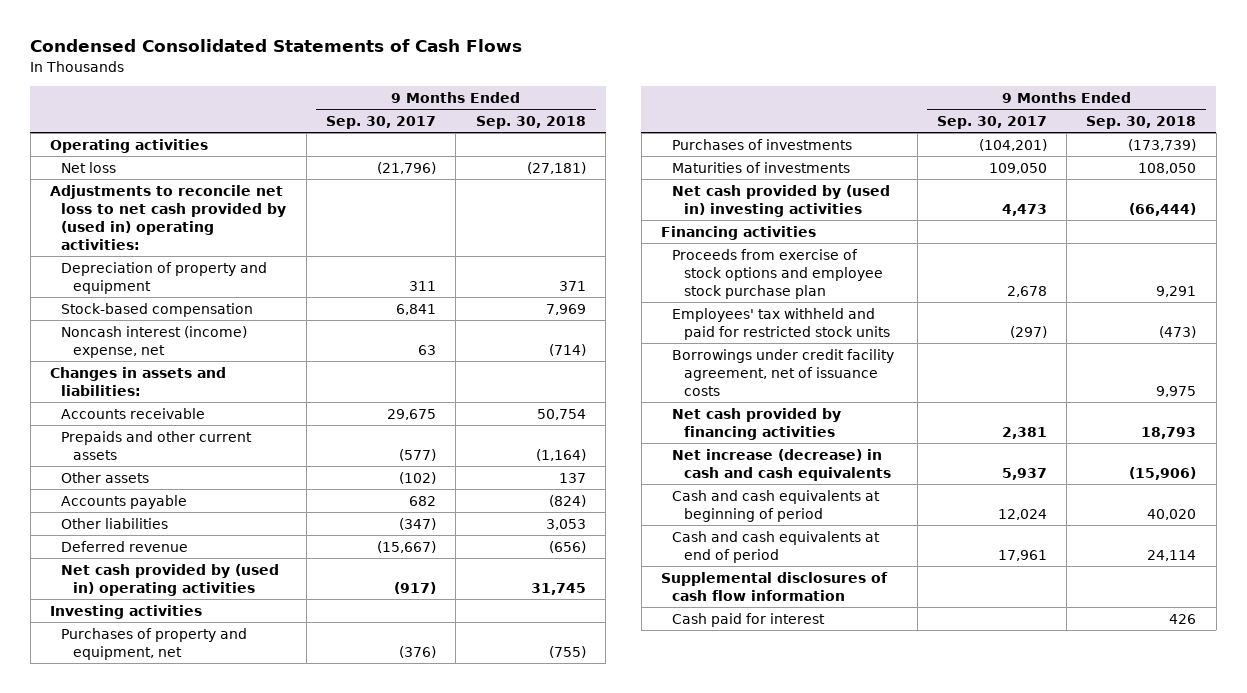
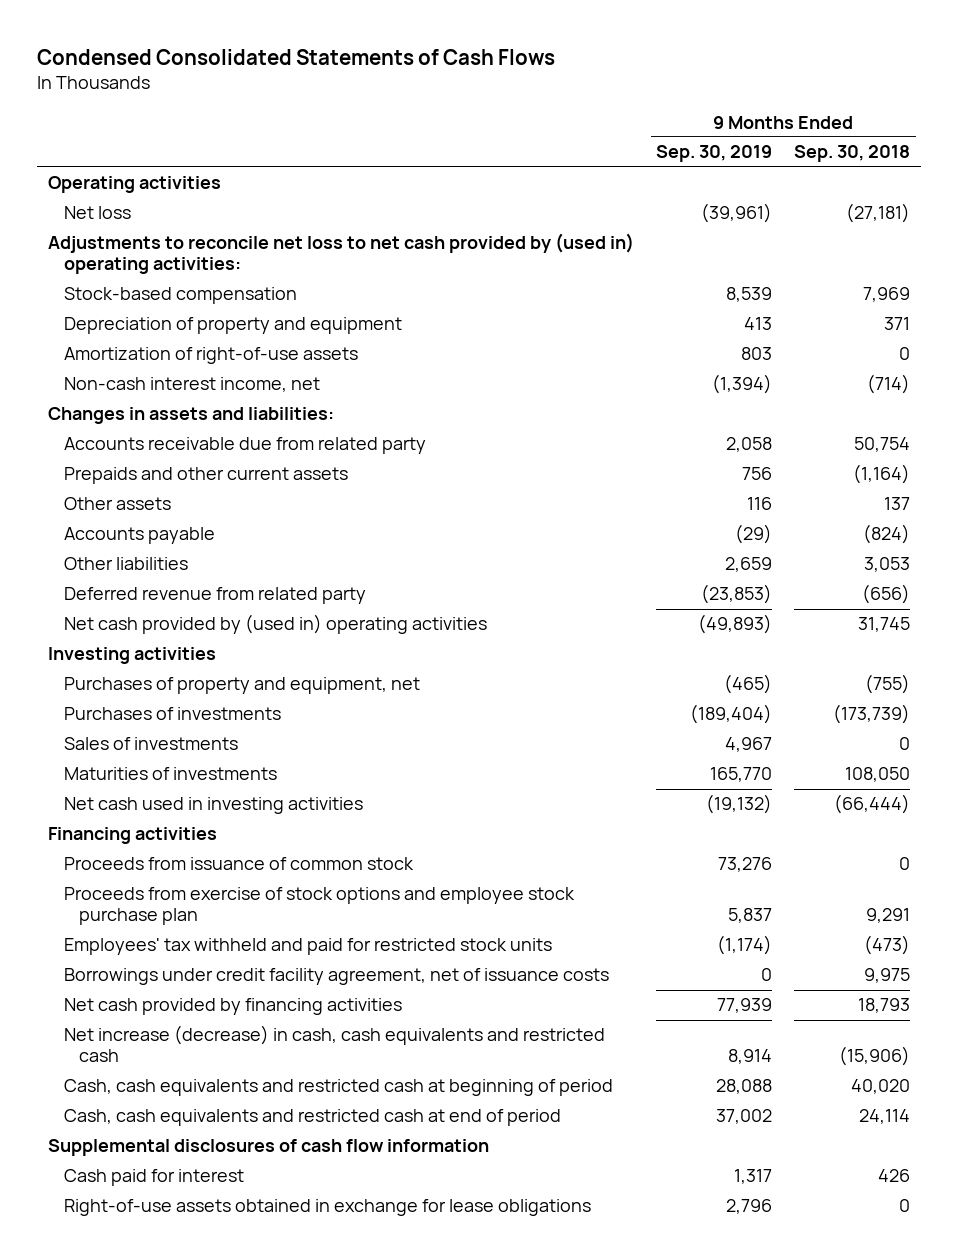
- | 9 Months Ended Sep. 30, 2017 | 9 Months Ended Sep. 30, 2018
+ | 9 Months Ended Sep. 30, 2019 | 9 Months Ended Sep. 30, 2018
- Noncash interest (income) expense, net | 63 | (714)
moved down: Depreciation of property and equipment | 413 | 371
+ Amortization of right-of-use assets | 803 | 0
+ Non-cash interest income, net | (1,394) | (714)
- Accounts receivable | 29,675 | 50,754
+ Accounts receivable due from related party | 2,058 | 50,754
- Deferred revenue | (15,667) | (656)
+ Deferred revenue from related party | (23,853) | (656)
+ Sales of investments | 4,967 | 0
- Net cash provided by (used in) investing activities | 4,473 | (66,444)
+ Net cash used in investing activities | (19,132) | (66,444)
+ Proceeds from issuance of common stock | 73,276 | 0
- Net increase (decrease) in cash and cash equivalents | 5,937 | (15,906)
- Cash and cash equivalents at beginning of period | 12,024 | 40,020
- Cash and cash equivalents at end of period | 17,961 | 24,114
+ Net increase (decrease) in cash, cash equivalents and restricted cash | 8,914 | (15,906)
+ Cash, cash equivalents and restricted cash at beginning of period | 28,088 | 40,020
+ Cash, cash equivalents and restricted cash at end of period | 37,002 | 24,114
+ Right-of-use assets obtained in exchange for lease obligations | 2,796 | 0

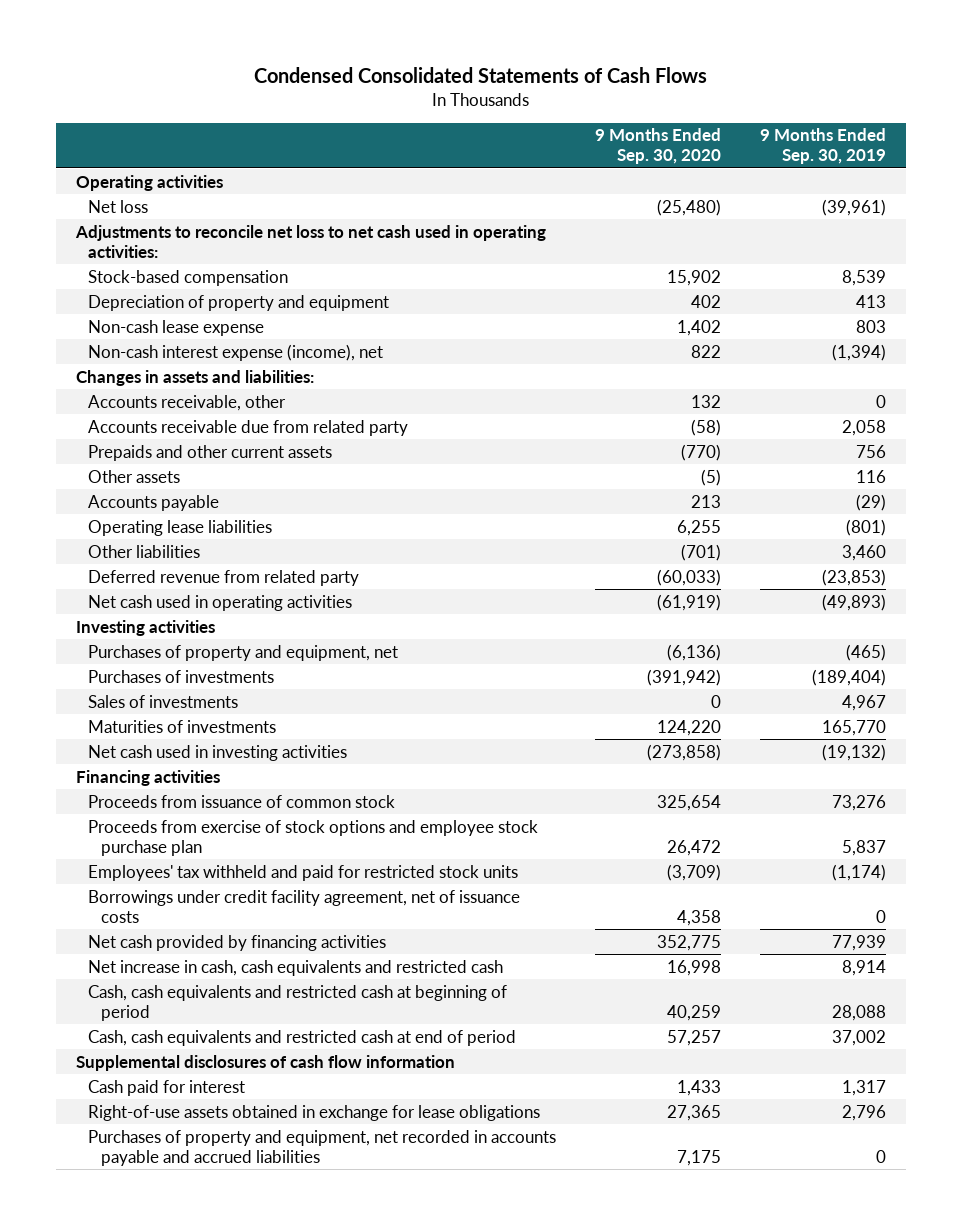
- | 9 Months Ended Sep. 30, 2019 | 9 Months Ended Sep. 30, 2018
+ | 9 Months Ended Sep. 30, 2020 | 9 Months Ended Sep. 30, 2019
- Adjustments to reconcile net loss to net cash provided by (used in) operating activities:
+ Adjustments to reconcile net loss to net cash used in operating activities:
- Amortization of right-of-use assets | 803 | 0
- Non-cash interest income, net | (1,394) | (714)
+ Non-cash lease expense | 1,402 | 803
+ Non-cash interest expense (income), net | 822 | (1,394)
+ Accounts receivable, other | 132 | 0
- Other liabilities | 2,659 | 3,053
+ Operating lease liabilities | 6,255 | (801)
+ Other liabilities | (701) | 3,460
- Net cash provided by (used in) operating activities | (49,893) | 31,745
+ Net cash used in operating activities | (61,919) | (49,893)
- Net increase (decrease) in cash, cash equivalents and restricted cash | 8,914 | (15,906)
+ Net increase in cash, cash equivalents and restricted cash | 16,998 | 8,914
+ Purchases of property and equipment, net recorded in accounts payable and accrued liabilities | 7,175 | 0

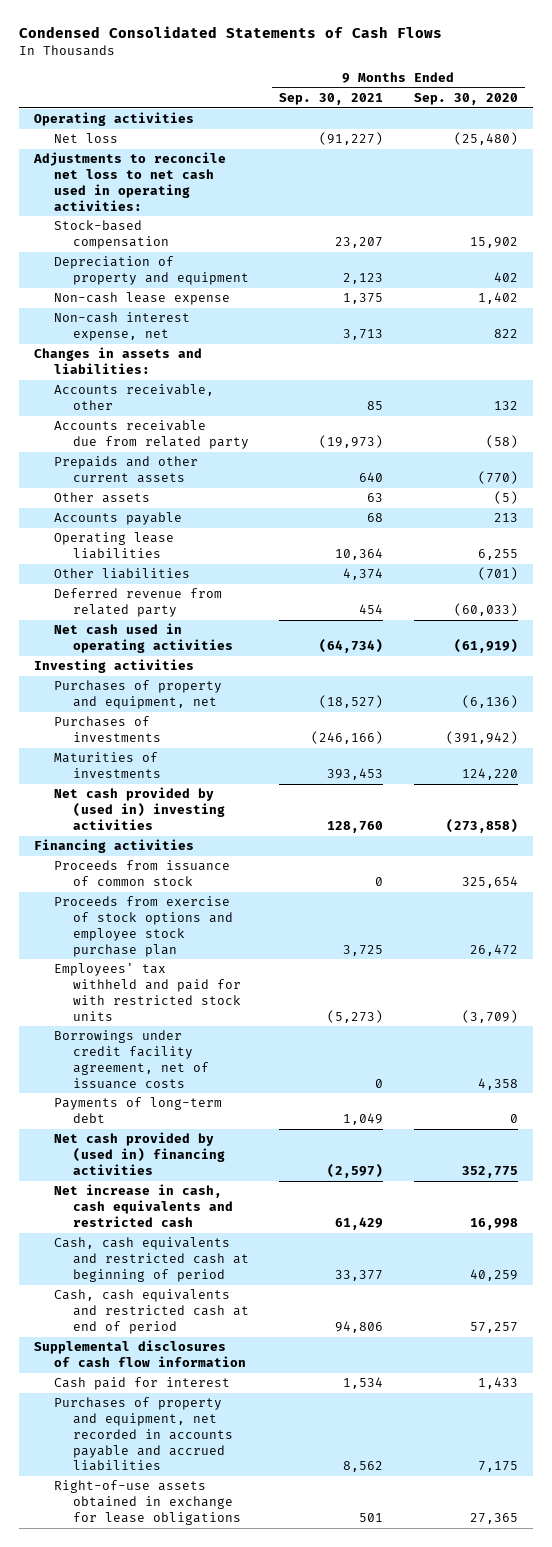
- | 9 Months Ended Sep. 30, 2020 | 9 Months Ended Sep. 30, 2019
+ | 9 Months Ended Sep. 30, 2021 | 9 Months Ended Sep. 30, 2020
- Non-cash interest expense (income), net | 822 | (1,394)
+ Non-cash interest expense, net | 3,713 | 822
- Sales of investments | 0 | 4,967
- Net cash used in investing activities | (273,858) | (19,132)
+ Net cash provided by (used in) investing activities | 128,760 | (273,858)
- Employees' tax withheld and paid for restricted stock units | (3,709) | (1,174)
+ Employees' tax withheld and paid for with restricted stock units | (5,273) | (3,709)
- Net cash provided by financing activities | 352,775 | 77,939
+ Payments of long-term debt | 1,049 | 0
+ Net cash provided by (used in) financing activities | (2,597) | 352,775
moved down: Right-of-use assets obtained in exchange for lease obligations | 501 | 27,365

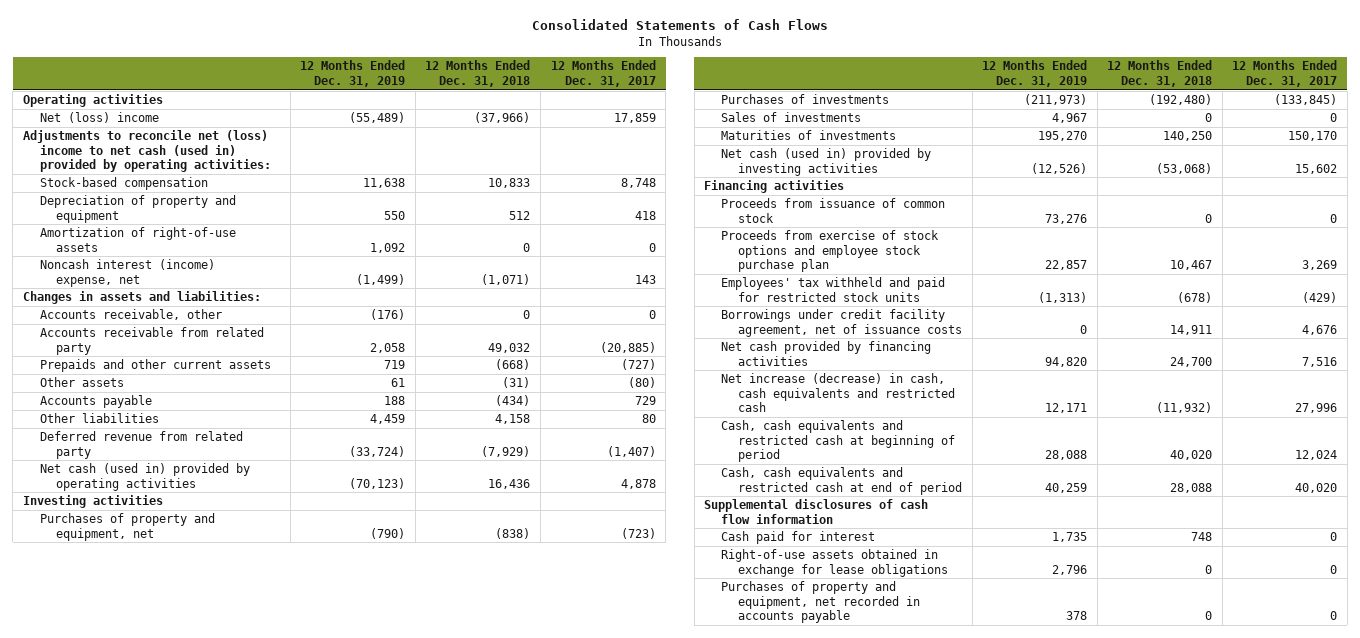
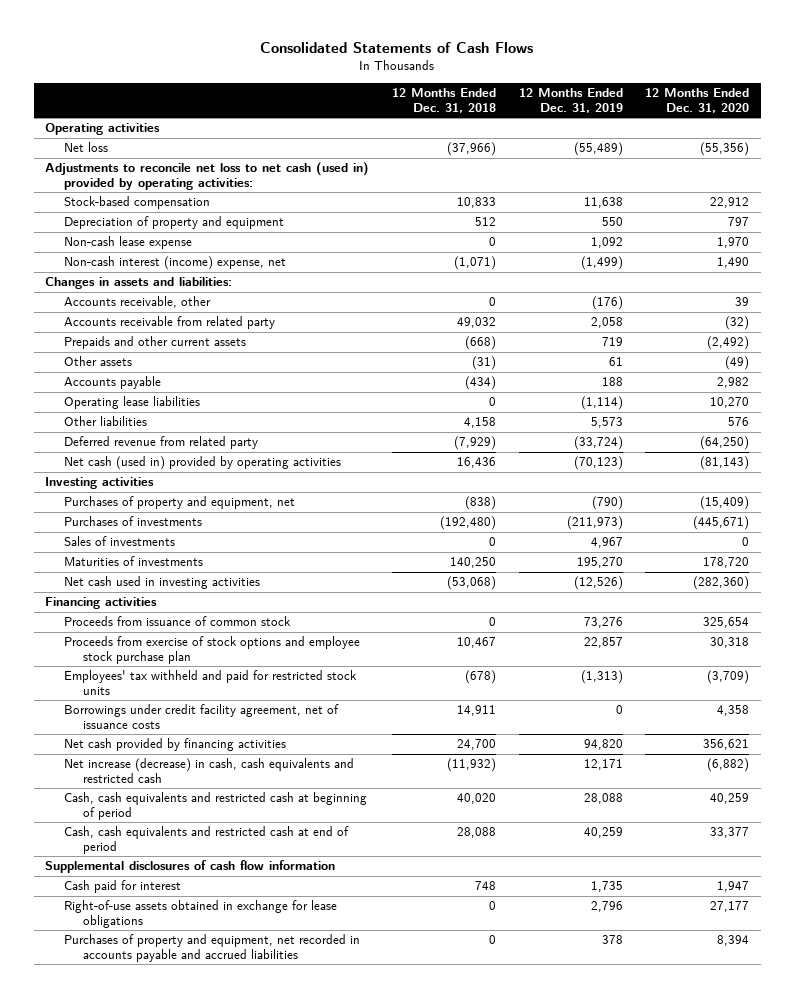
- | 12 Months Ended Dec. 31, 2019 | 12 Months Ended Dec. 31, 2018 | 12 Months Ended Dec. 31, 2017
+ | 12 Months Ended Dec. 31, 2018 | 12 Months Ended Dec. 31, 2019 | 12 Months Ended Dec. 31, 2020
- Net (loss) income | (55,489) | (37,966) | 17,859
- Adjustments to reconcile net (loss) income to net cash (used in) provided by operating activities:
+ Net loss | (37,966) | (55,489) | (55,356)
+ Adjustments to reconcile net loss to net cash (used in) provided by operating activities:
- Amortization of right-of-use assets | 1,092 | 0 | 0
- Noncash interest (income) expense, net | (1,499) | (1,071) | 143
+ Non-cash lease expense | 0 | 1,092 | 1,970
+ Non-cash interest (income) expense, net | (1,071) | (1,499) | 1,490
- Other liabilities | 4,459 | 4,158 | 80
+ Operating lease liabilities | 0 | (1,114) | 10,270
+ Other liabilities | 4,158 | 5,573 | 576
- Net cash (used in) provided by investing activities | (12,526) | (53,068) | 15,602
+ Net cash used in investing activities | (53,068) | (12,526) | (282,360)
- Purchases of property and equipment, net recorded in accounts payable | 378 | 0 | 0
+ Purchases of property and equipment, net recorded in accounts payable and accrued liabilities | 0 | 378 | 8,394

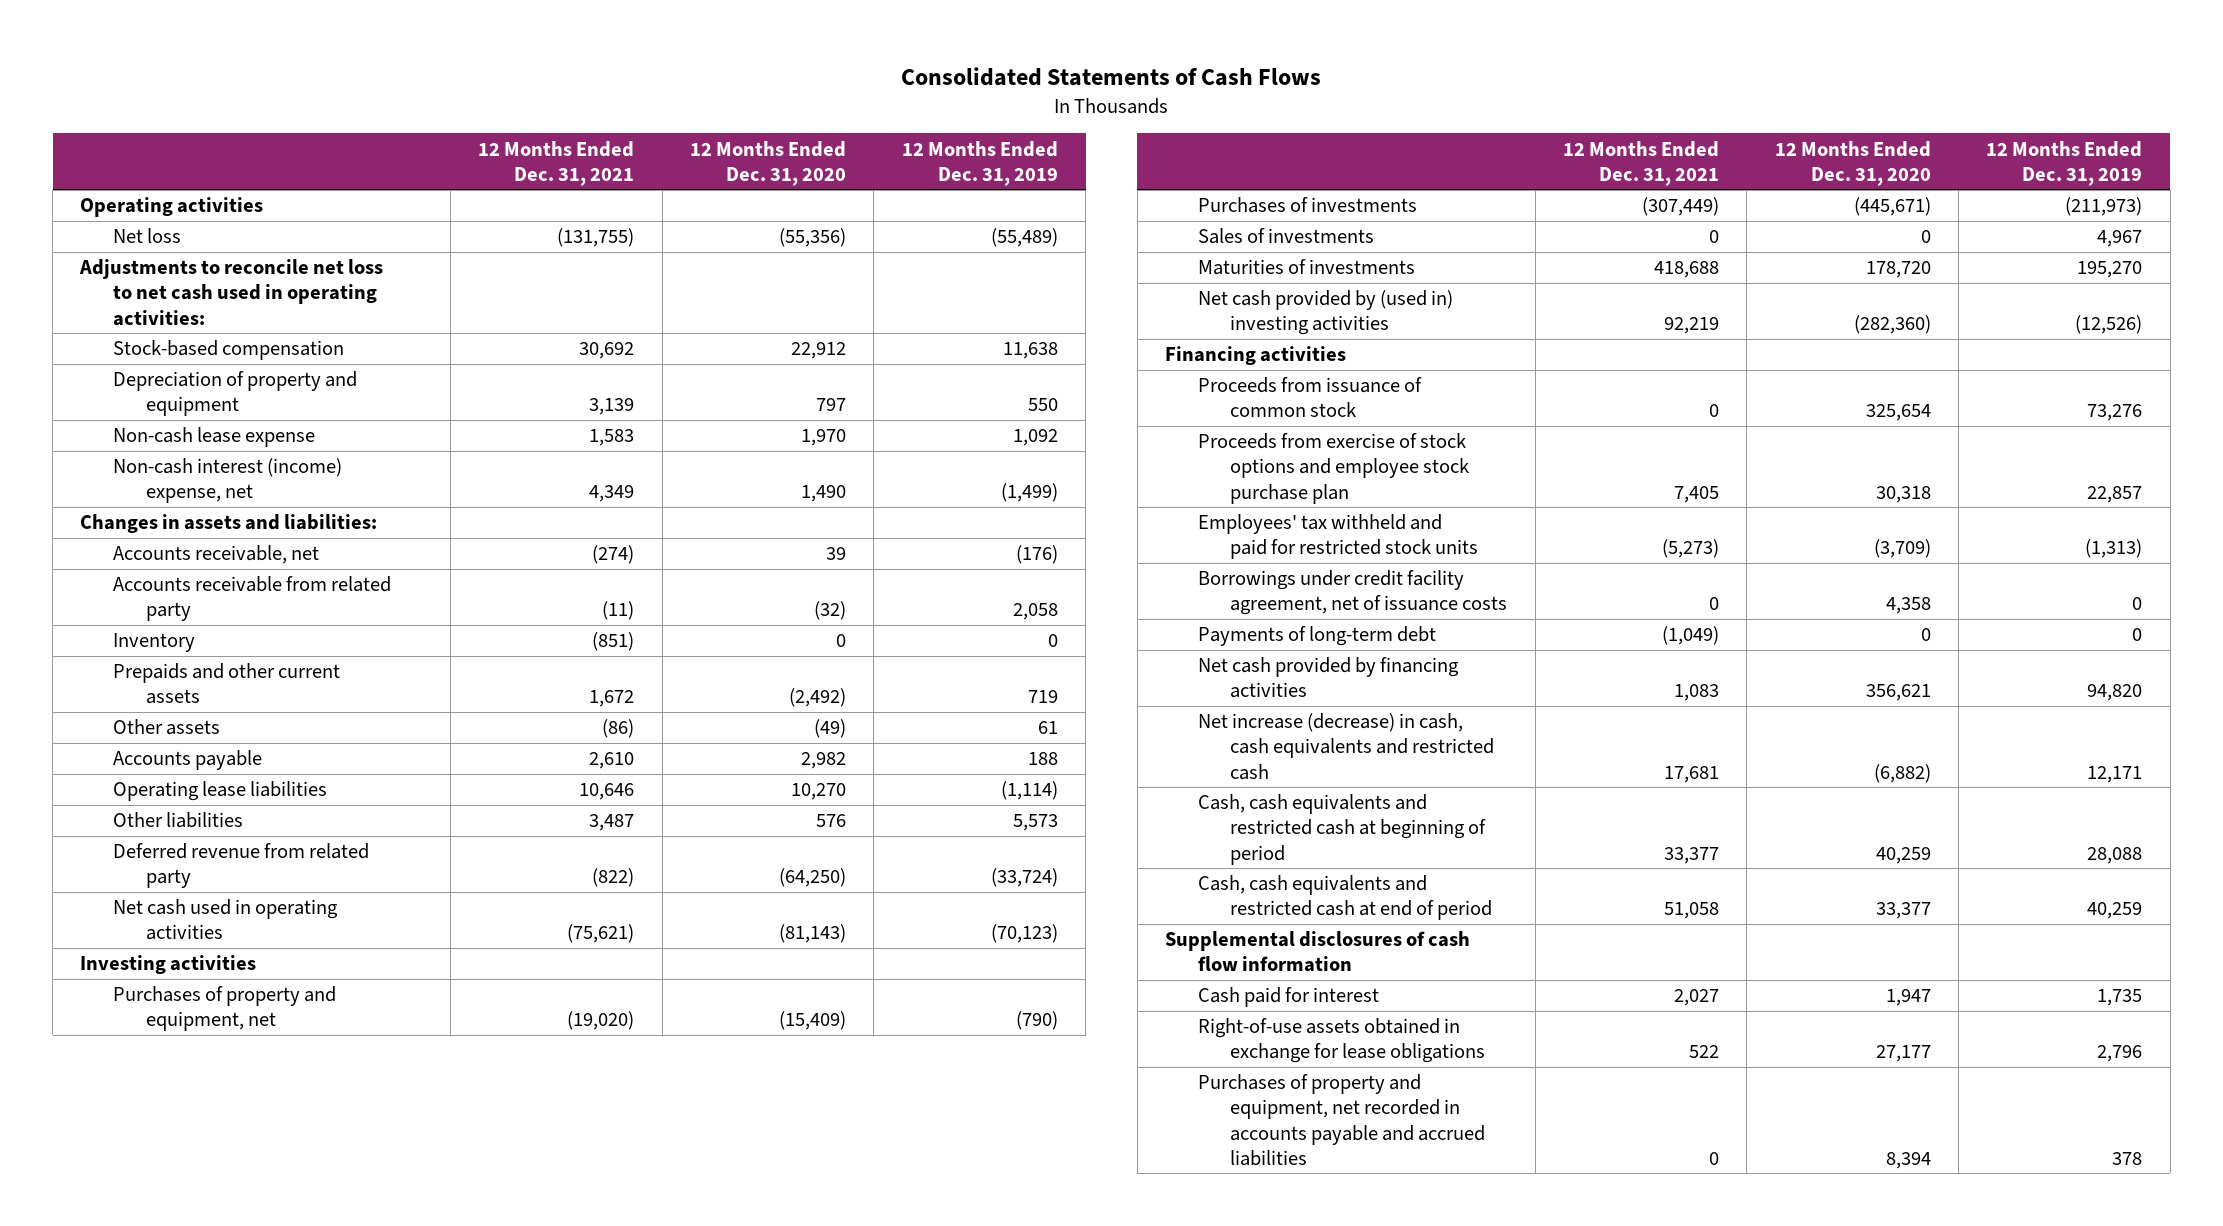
- | 12 Months Ended Dec. 31, 2018 | 12 Months Ended Dec. 31, 2019 | 12 Months Ended Dec. 31, 2020
+ | 12 Months Ended Dec. 31, 2021 | 12 Months Ended Dec. 31, 2020 | 12 Months Ended Dec. 31, 2019
- Adjustments to reconcile net loss to net cash (used in) provided by operating activities:
+ Adjustments to reconcile net loss to net cash used in operating activities:
- Accounts receivable, other | 0 | (176) | 39
+ Accounts receivable, net | (274) | 39 | (176)
+ Inventory | (851) | 0 | 0
- Net cash (used in) provided by operating activities | 16,436 | (70,123) | (81,143)
+ Net cash used in operating activities | (75,621) | (81,143) | (70,123)
- Net cash used in investing activities | (53,068) | (12,526) | (282,360)
+ Net cash provided by (used in) investing activities | 92,219 | (282,360) | (12,526)
+ Payments of long-term debt | (1,049) | 0 | 0

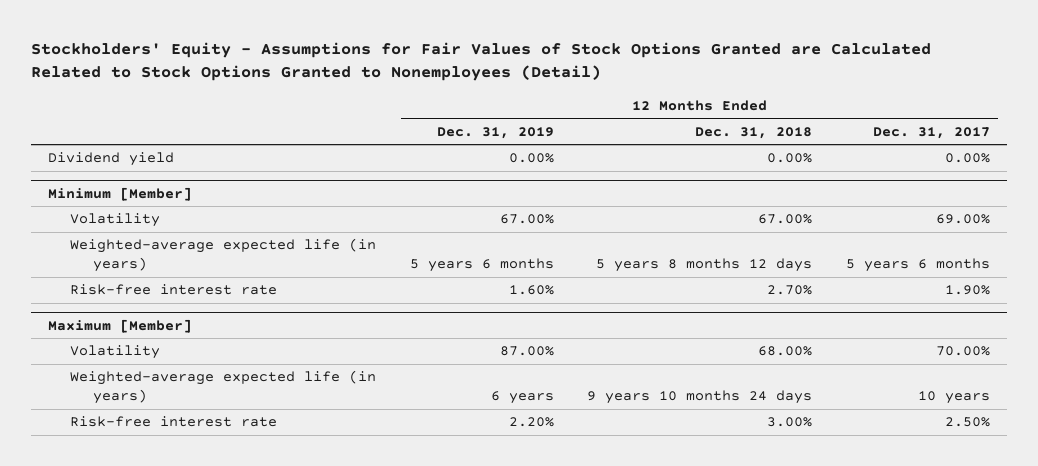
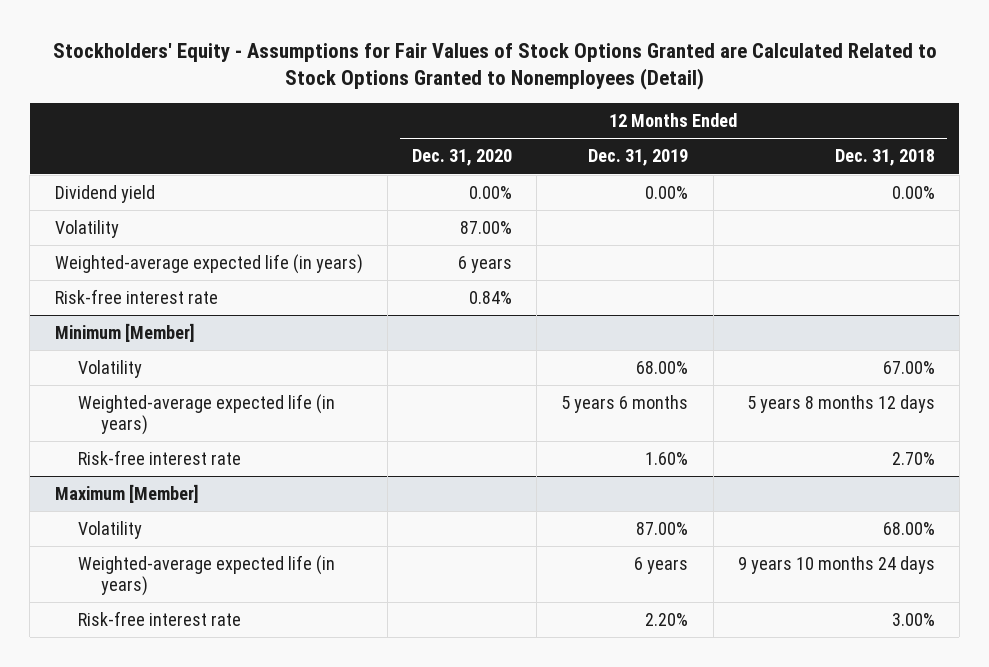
- | 12 Months Ended Dec. 31, 2019 | 12 Months Ended Dec. 31, 2018 | 12 Months Ended Dec. 31, 2017
+ | 12 Months Ended Dec. 31, 2020 | 12 Months Ended Dec. 31, 2019 | 12 Months Ended Dec. 31, 2018
+ Volatility | 87.00% | |
+ Weighted-average expected life (in years) | 6 years | |
+ Risk-free interest rate | 0.84% | |
@ Minimum [Member]
- Volatility | 67.00% | 67.00% | 69.00%
+ Volatility | | 68.00% | 67.00%

